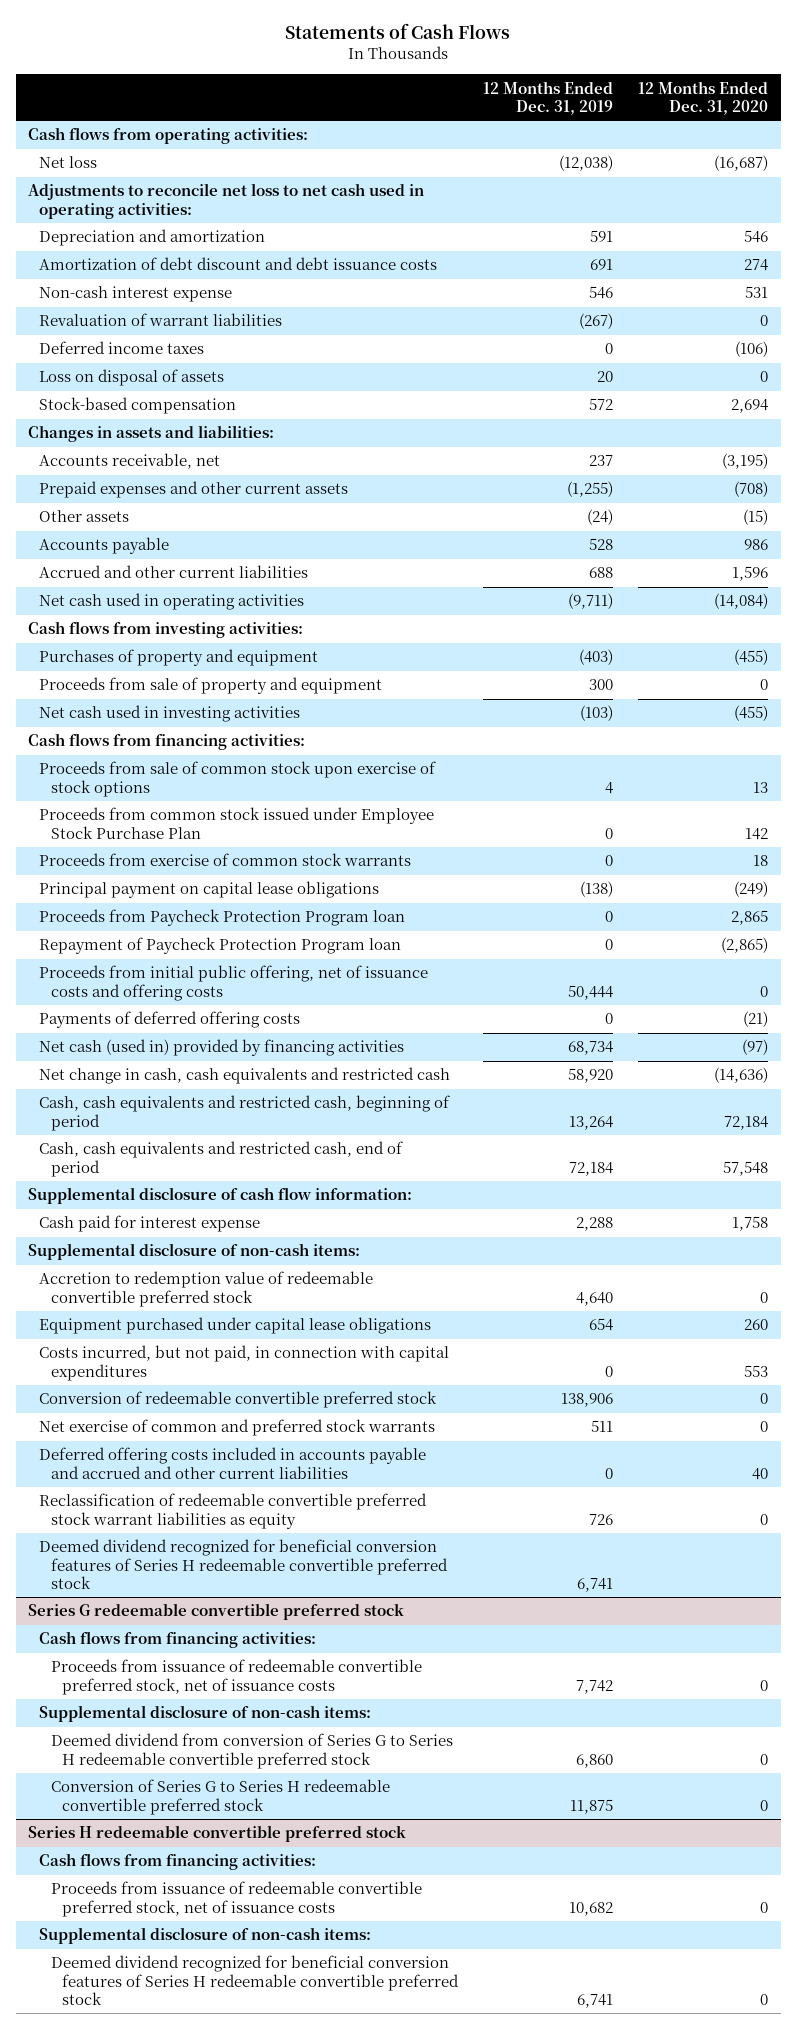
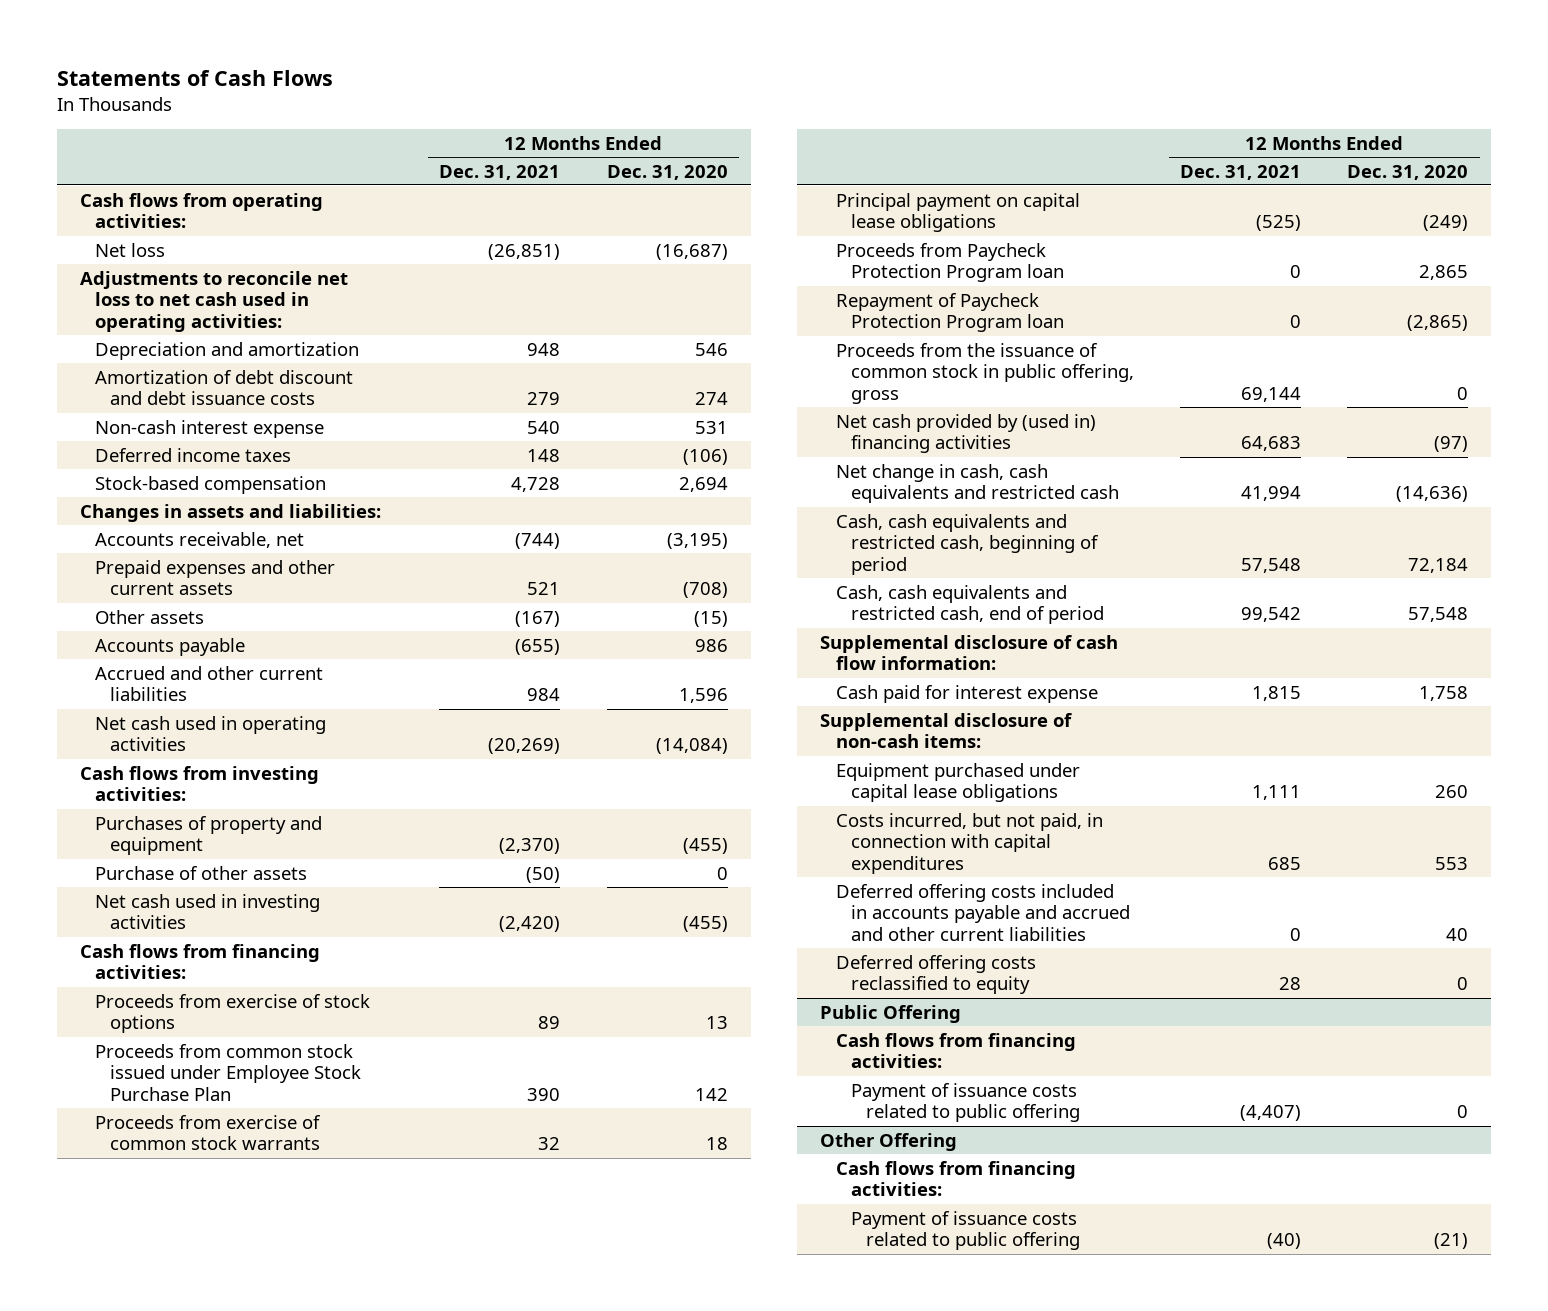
- | 12 Months Ended Dec. 31, 2019 | 12 Months Ended Dec. 31, 2020
+ | 12 Months Ended Dec. 31, 2021 | 12 Months Ended Dec. 31, 2020
- Revaluation of warrant liabilities | (267) | 0
- Loss on disposal of assets | 20 | 0
- Proceeds from sale of property and equipment | 300 | 0
+ Purchase of other assets | (50) | 0
- Proceeds from sale of common stock upon exercise of stock options | 4 | 13
+ Proceeds from exercise of stock options | 89 | 13
- Proceeds from initial public offering, net of issuance costs and offering costs | 50,444 | 0
- Payments of deferred offering costs | 0 | (21)
- Net cash (used in) provided by financing activities | 68,734 | (97)
+ Proceeds from the issuance of common stock in public offering, gross | 69,144 | 0
+ Net cash provided by (used in) financing activities | 64,683 | (97)
- Accretion to redemption value of redeemable convertible preferred stock | 4,640 | 0
- Conversion of redeemable convertible preferred stock | 138,906 | 0
- Net exercise of common and preferred stock warrants | 511 | 0
- Reclassification of redeemable convertible preferred stock warrant liabilities as equity | 726 | 0
- Deemed dividend recognized for beneficial conversion features of Series H redeemable convertible preferred stock | 6,741 |
- Series G redeemable convertible preferred stock
+ Deferred offering costs reclassified to equity | 28 | 0
+ Public Offering
- Proceeds from issuance of redeemable convertible preferred stock, net of issuance costs | 7,742 | 0
- Supplemental disclosure of non-cash items:
- Deemed dividend from conversion of Series G to Series H redeemable convertible preferred stock | 6,860 | 0
- Conversion of Series G to Series H redeemable convertible preferred stock | 11,875 | 0
- Series H redeemable convertible preferred stock
+ Payment of issuance costs related to public offering | (4,407) | 0
+ Other Offering
- Proceeds from issuance of redeemable convertible preferred stock, net of issuance costs | 10,682 | 0
- Supplemental disclosure of non-cash items:
- Deemed dividend recognized for beneficial conversion features of Series H redeemable convertible preferred stock | 6,741 | 0
+ Payment of issuance costs related to public offering | (40) | (21)

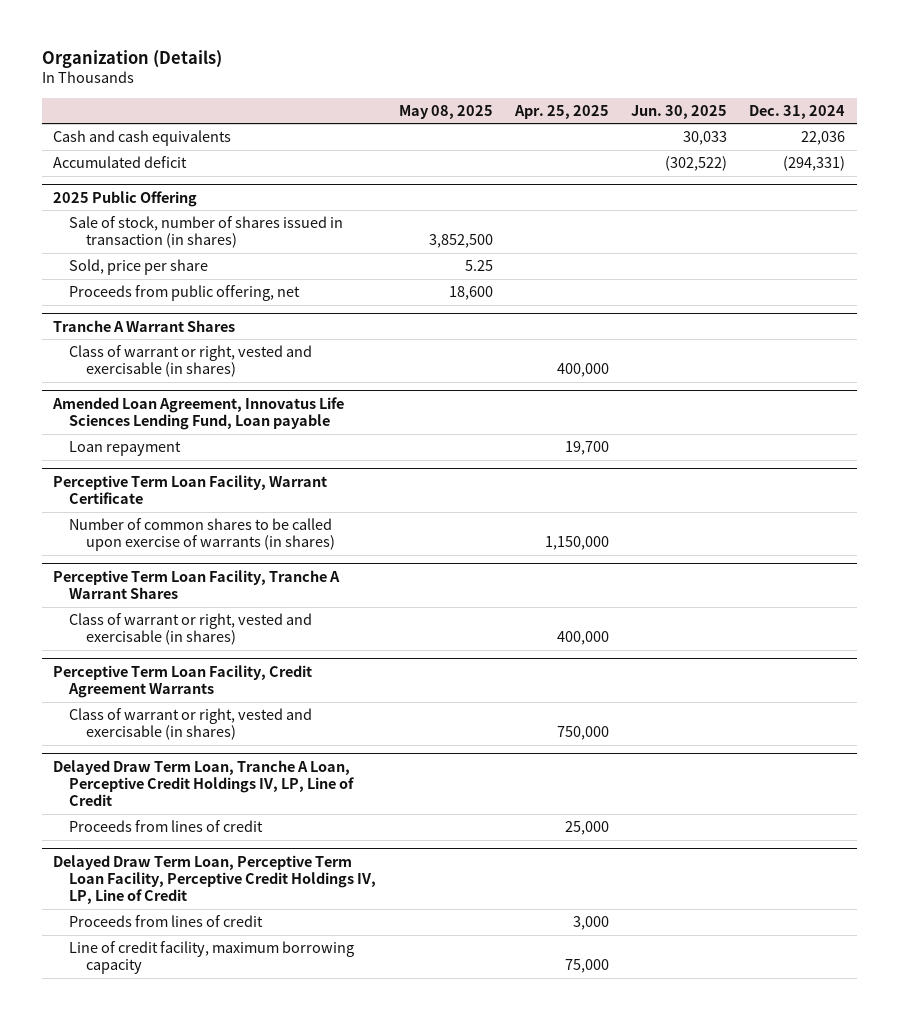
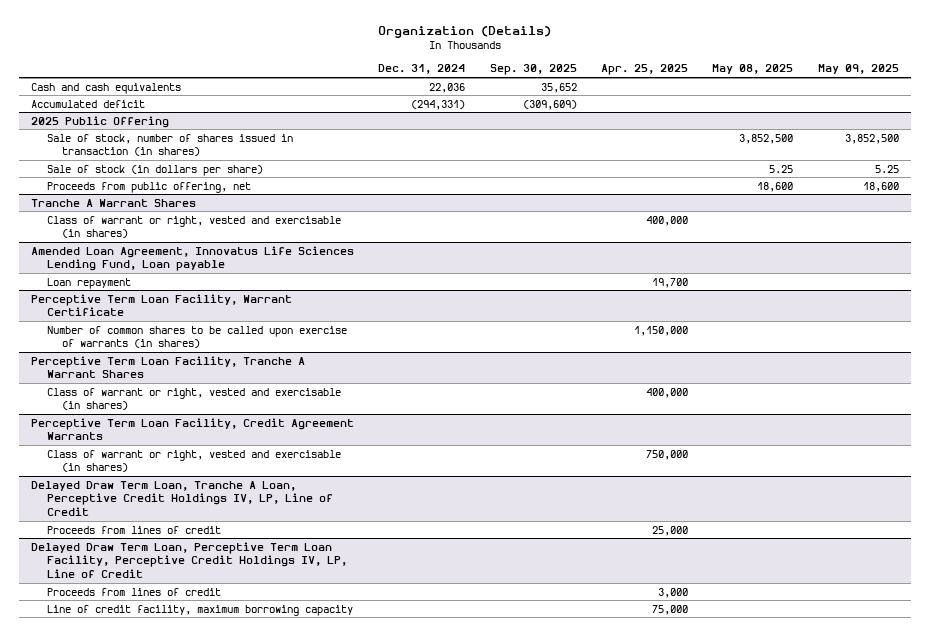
- | May 08, 2025 | Apr. 25, 2025 | Jun. 30, 2025 | Dec. 31, 2024
+ | Dec. 31, 2024 | Sep. 30, 2025 | Apr. 25, 2025 | May 08, 2025 | May 09, 2025
@ 2025 Public Offering
- Sold, price per share | 5.25 | | |
+ Sale of stock (in dollars per share) | | | | 5.25 | 5.25

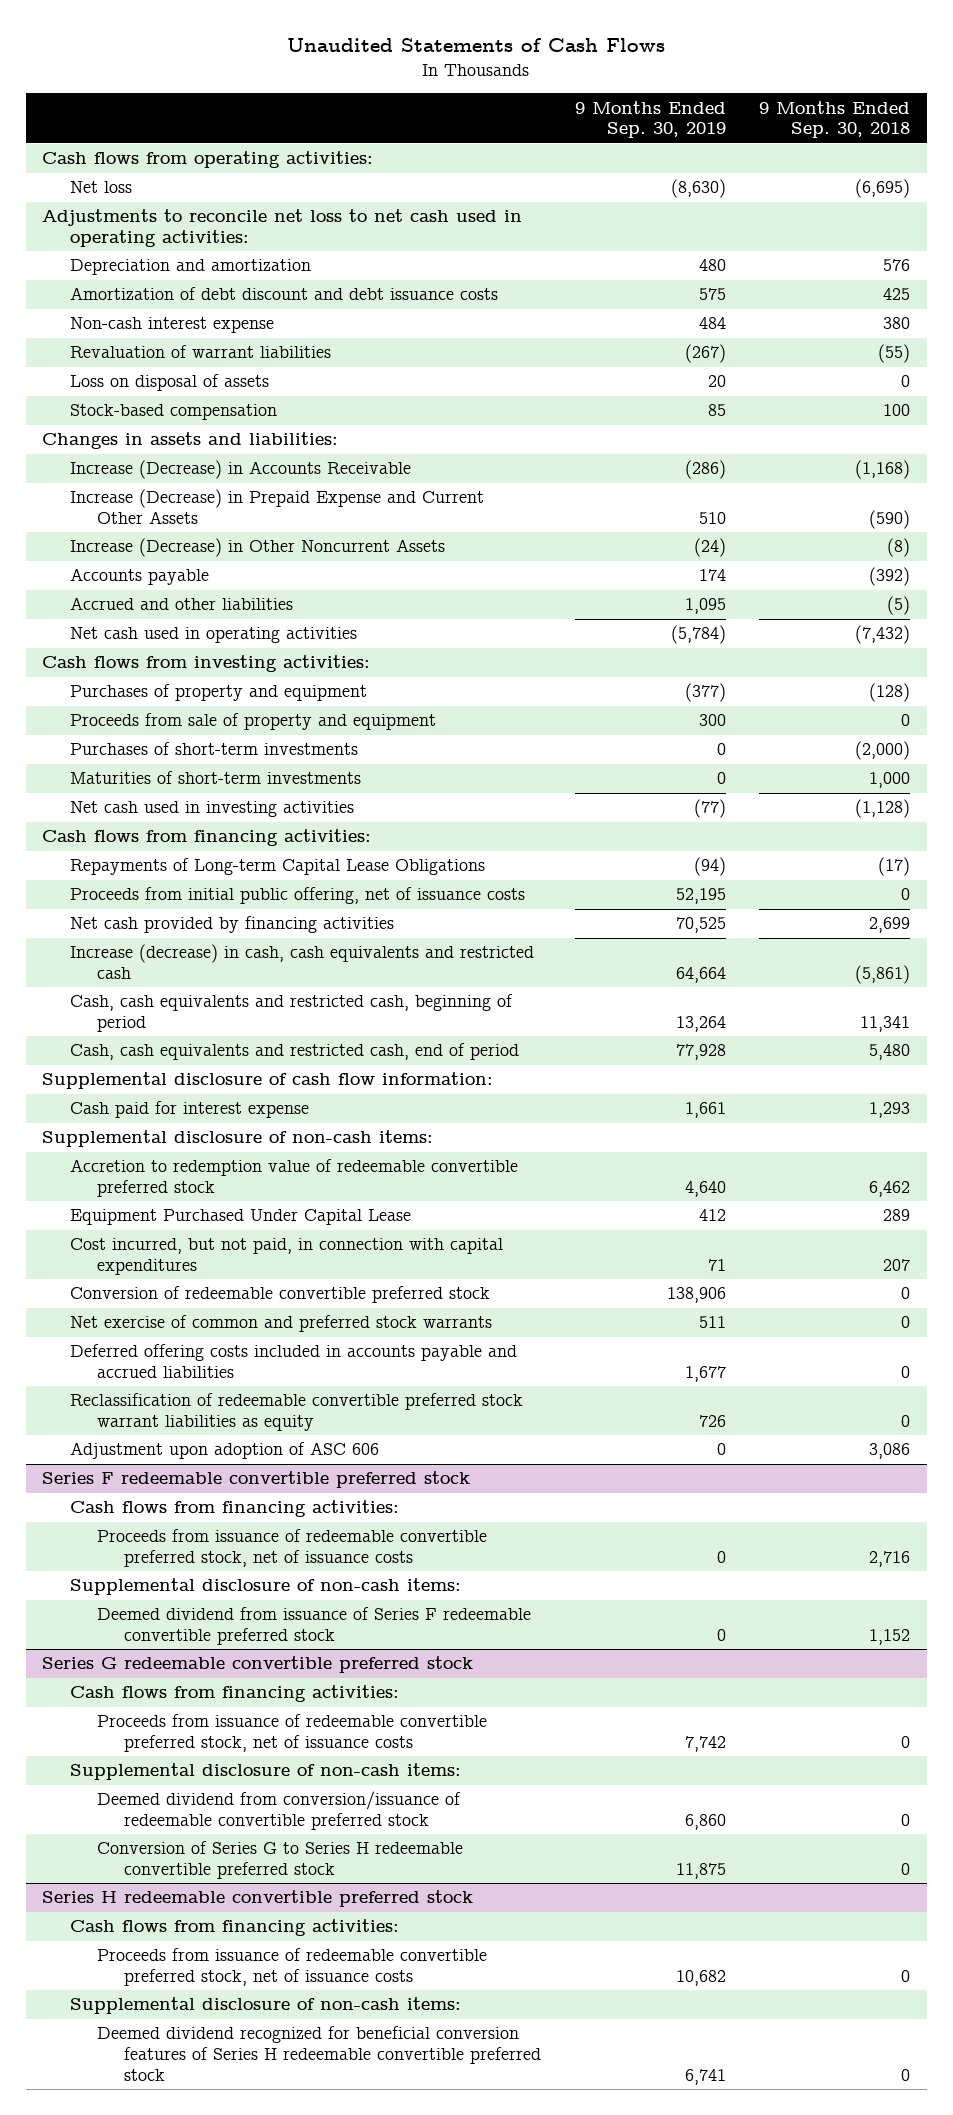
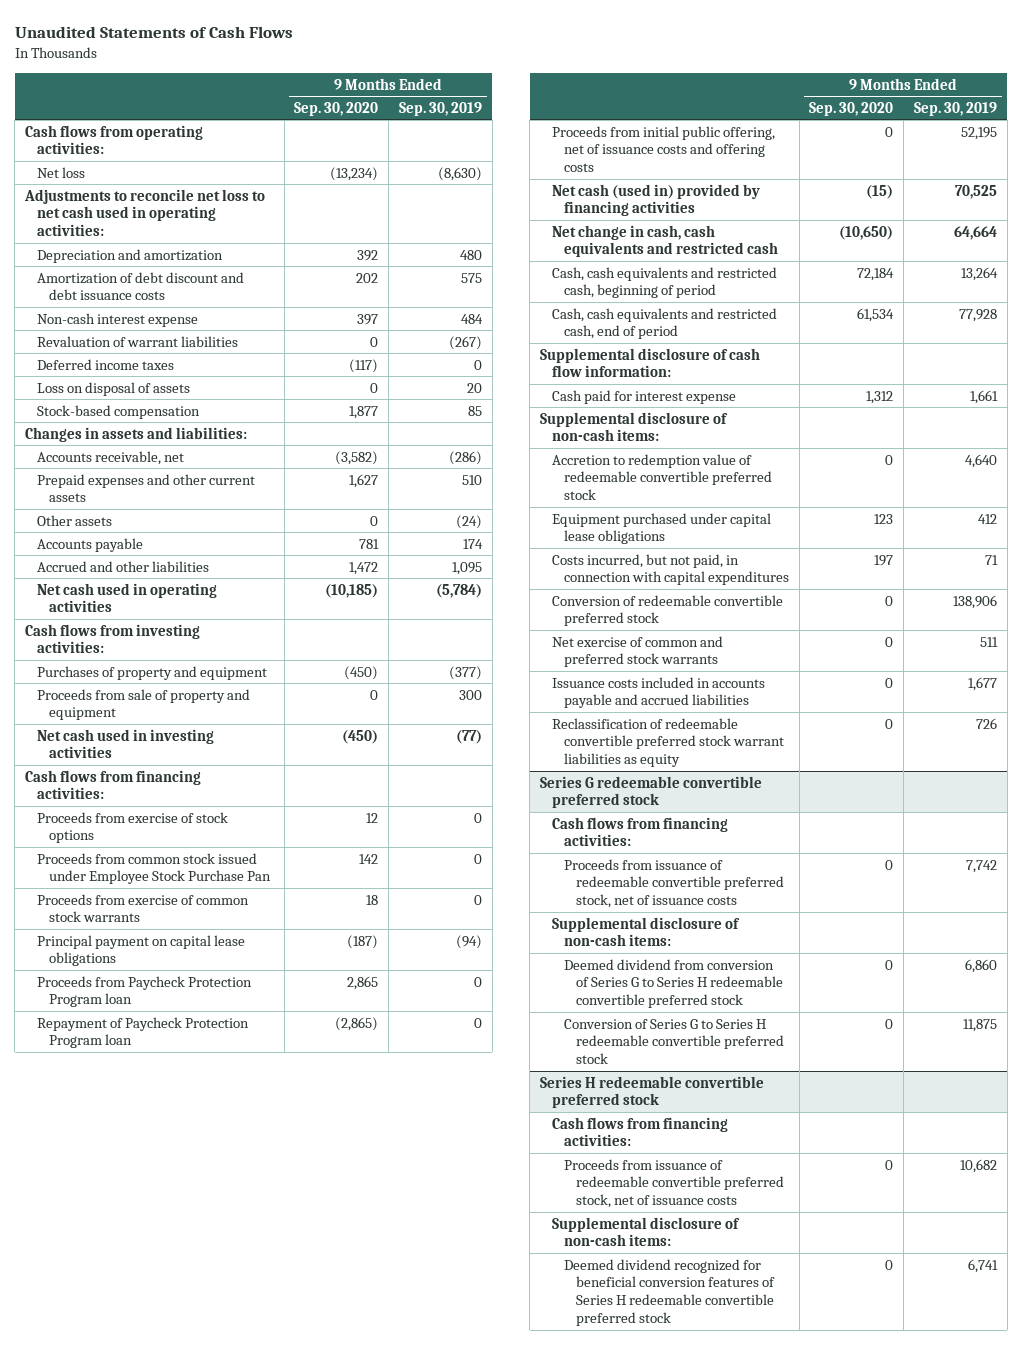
- | 9 Months Ended Sep. 30, 2019 | 9 Months Ended Sep. 30, 2018
+ | 9 Months Ended Sep. 30, 2020 | 9 Months Ended Sep. 30, 2019
+ Deferred income taxes | (117) | 0
- Increase (Decrease) in Accounts Receivable | (286) | (1,168)
- Increase (Decrease) in Prepaid Expense and Current Other Assets | 510 | (590)
- Increase (Decrease) in Other Noncurrent Assets | (24) | (8)
+ Accounts receivable, net | (3,582) | (286)
+ Prepaid expenses and other current assets | 1,627 | 510
+ Other assets | 0 | (24)
- Purchases of short-term investments | 0 | (2,000)
- Maturities of short-term investments | 0 | 1,000
- Repayments of Long-term Capital Lease Obligations | (94) | (17)
- Proceeds from initial public offering, net of issuance costs | 52,195 | 0
- Net cash provided by financing activities | 70,525 | 2,699
- Increase (decrease) in cash, cash equivalents and restricted cash | 64,664 | (5,861)
+ Proceeds from exercise of stock options | 12 | 0
+ Proceeds from common stock issued under Employee Stock Purchase Pan | 142 | 0
+ Proceeds from exercise of common stock warrants | 18 | 0
+ Principal payment on capital lease obligations | (187) | (94)
+ Proceeds from Paycheck Protection Program loan | 2,865 | 0
+ Repayment of Paycheck Protection Program loan | (2,865) | 0
+ Proceeds from initial public offering, net of issuance costs and offering costs | 0 | 52,195
+ Net cash (used in) provided by financing activities | (15) | 70,525
+ Net change in cash, cash equivalents and restricted cash | (10,650) | 64,664
- Equipment Purchased Under Capital Lease | 412 | 289
- Cost incurred, but not paid, in connection with capital expenditures | 71 | 207
+ Equipment purchased under capital lease obligations | 123 | 412
+ Costs incurred, but not paid, in connection with capital expenditures | 197 | 71
- Deferred offering costs included in accounts payable and accrued liabilities | 1,677 | 0
+ Issuance costs included in accounts payable and accrued liabilities | 0 | 1,677
- Adjustment upon adoption of ASC 606 | 0 | 3,086
- Series F redeemable convertible preferred stock
- Cash flows from financing activities:
- Proceeds from issuance of redeemable convertible preferred stock, net of issuance costs | 0 | 2,716
- Supplemental disclosure of non-cash items:
- Deemed dividend from issuance of Series F redeemable convertible preferred stock | 0 | 1,152
@ Series G redeemable convertible preferred stock
- Deemed dividend from conversion/issuance of redeemable convertible preferred stock | 6,860 | 0
+ Deemed dividend from conversion of Series G to Series H redeemable convertible preferred stock | 0 | 6,860

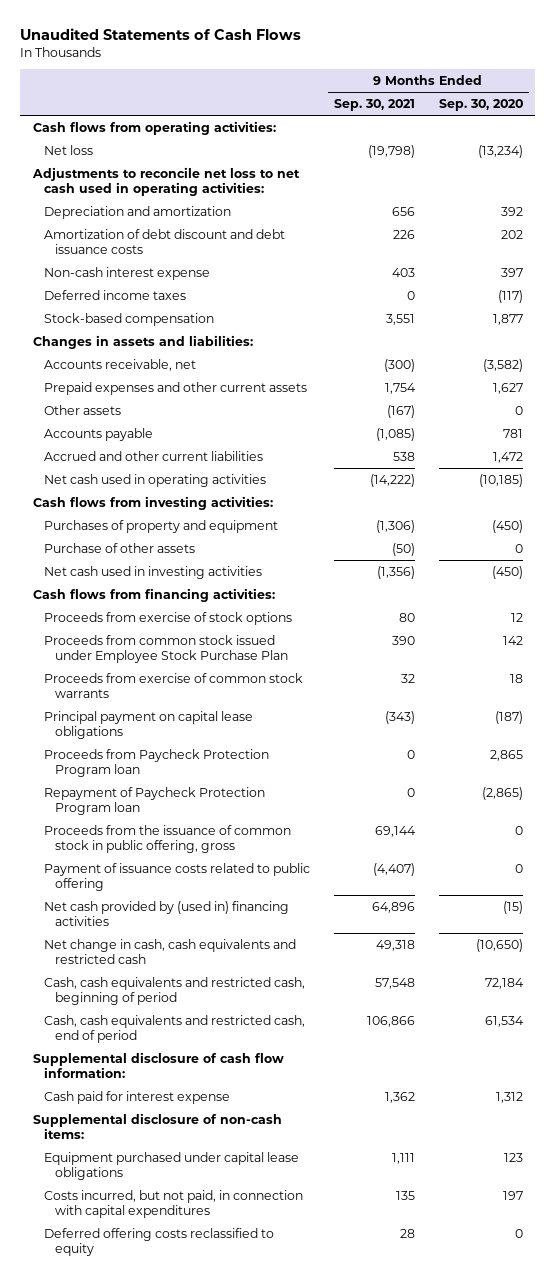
- | 9 Months Ended Sep. 30, 2020 | 9 Months Ended Sep. 30, 2019
+ | 9 Months Ended Sep. 30, 2021 | 9 Months Ended Sep. 30, 2020
- Revaluation of warrant liabilities | 0 | (267)
- Loss on disposal of assets | 0 | 20
- Accrued and other liabilities | 1,472 | 1,095
+ Accrued and other current liabilities | 538 | 1,472
- Proceeds from sale of property and equipment | 0 | 300
+ Purchase of other assets | (50) | 0
- Proceeds from common stock issued under Employee Stock Purchase Pan | 142 | 0
+ Proceeds from common stock issued under Employee Stock Purchase Plan | 390 | 142
- Proceeds from initial public offering, net of issuance costs and offering costs | 0 | 52,195
- Net cash (used in) provided by financing activities | (15) | 70,525
+ Proceeds from the issuance of common stock in public offering, gross | 69,144 | 0
+ Payment of issuance costs related to public offering | (4,407) | 0
+ Net cash provided by (used in) financing activities | 64,896 | (15)
- Accretion to redemption value of redeemable convertible preferred stock | 0 | 4,640
- Conversion of redeemable convertible preferred stock | 0 | 138,906
- Net exercise of common and preferred stock warrants | 0 | 511
- Issuance costs included in accounts payable and accrued liabilities | 0 | 1,677
- Reclassification of redeemable convertible preferred stock warrant liabilities as equity | 0 | 726
- Series G redeemable convertible preferred stock
- Cash flows from financing activities:
- Proceeds from issuance of redeemable convertible preferred stock, net of issuance costs | 0 | 7,742
- Supplemental disclosure of non-cash items:
- Deemed dividend from conversion of Series G to Series H redeemable convertible preferred stock | 0 | 6,860
- Conversion of Series G to Series H redeemable convertible preferred stock | 0 | 11,875
- Series H redeemable convertible preferred stock
- Cash flows from financing activities:
- Proceeds from issuance of redeemable convertible preferred stock, net of issuance costs | 0 | 10,682
- Supplemental disclosure of non-cash items:
- Deemed dividend recognized for beneficial conversion features of Series H redeemable convertible preferred stock | 0 | 6,741
+ Deferred offering costs reclassified to equity | 28 | 0

